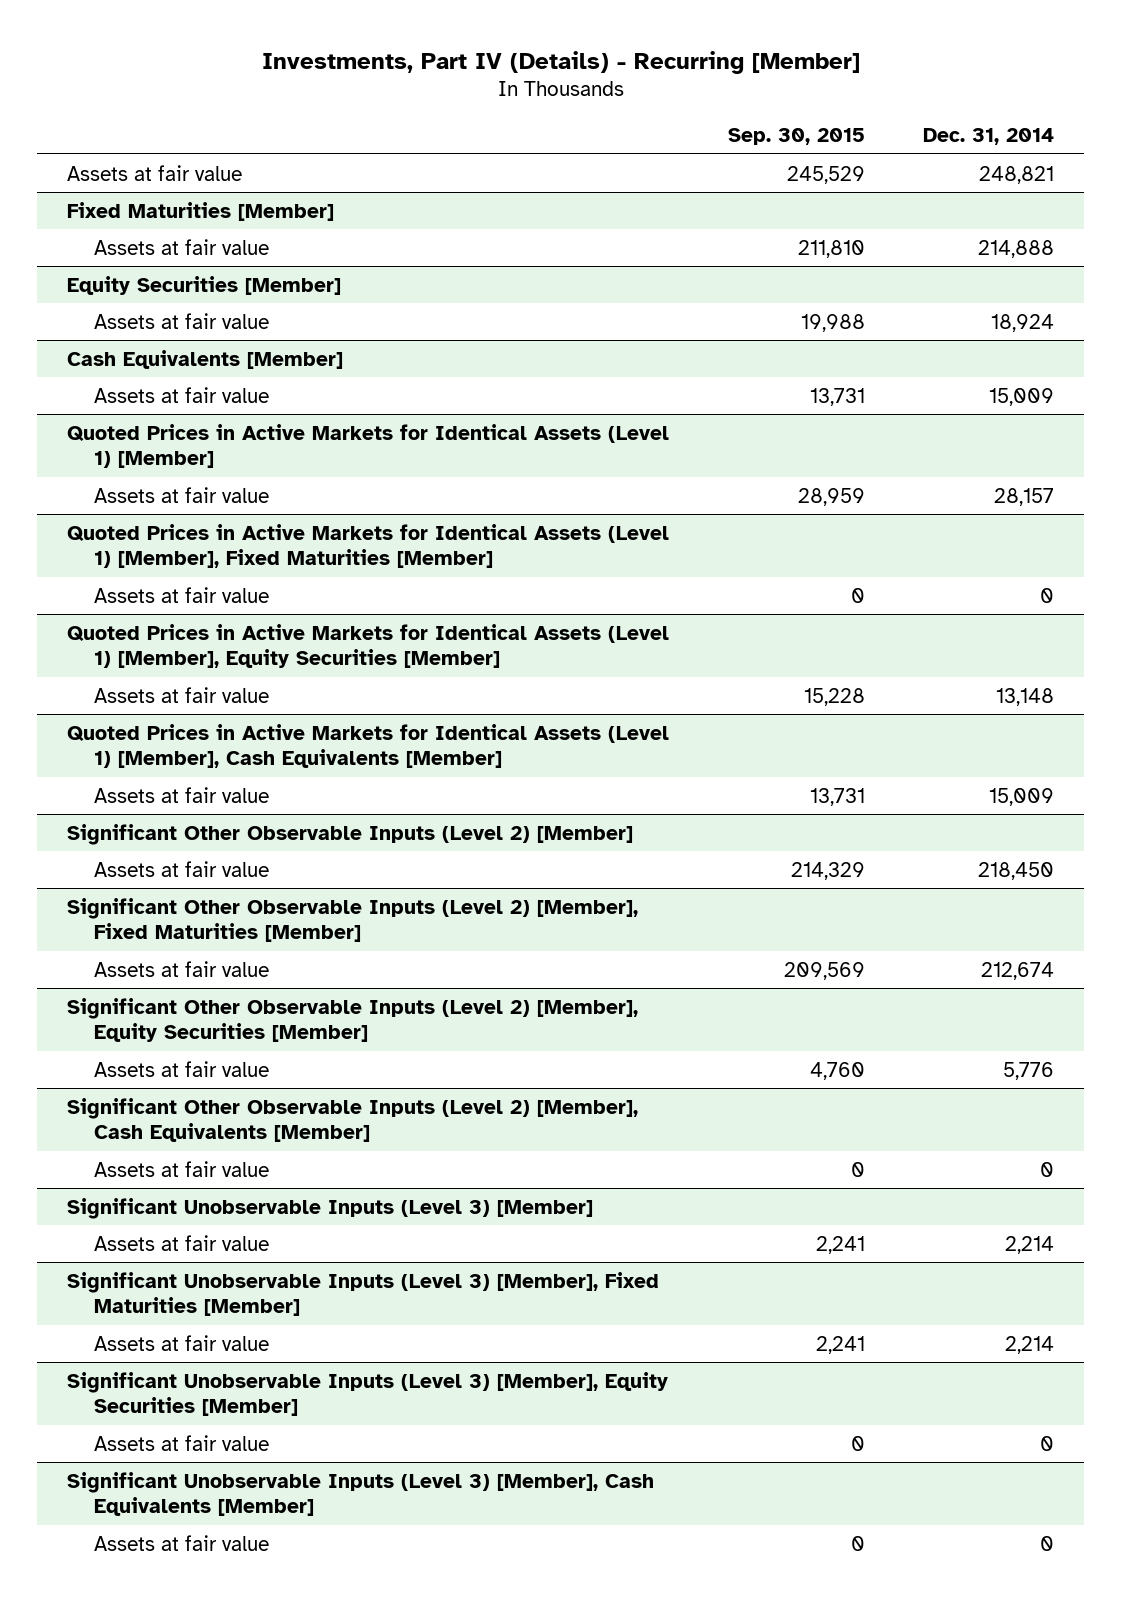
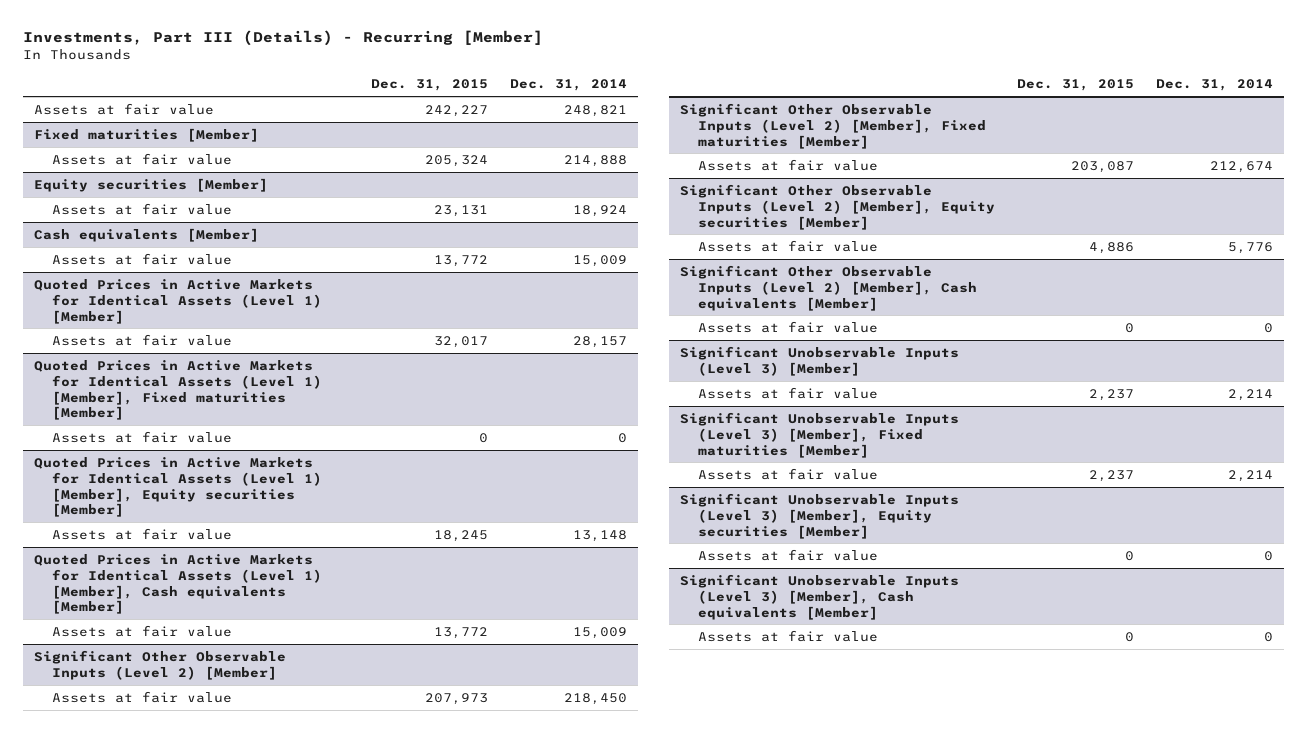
- Investments, Part IV (Details) - Recurring [Member]
+ Investments, Part III (Details) - Recurring [Member]
- | Sep. 30, 2015 | Dec. 31, 2014
+ | Dec. 31, 2015 | Dec. 31, 2014
- Fixed Maturities [Member]
+ Fixed maturities [Member]
- Equity Securities [Member]
+ Equity securities [Member]
- Cash Equivalents [Member]
+ Cash equivalents [Member]
- Quoted Prices in Active Markets for Identical Assets (Level 1) [Member], Fixed Maturities [Member]
+ Quoted Prices in Active Markets for Identical Assets (Level 1) [Member], Fixed maturities [Member]
- Quoted Prices in Active Markets for Identical Assets (Level 1) [Member], Equity Securities [Member]
+ Quoted Prices in Active Markets for Identical Assets (Level 1) [Member], Equity securities [Member]
- Quoted Prices in Active Markets for Identical Assets (Level 1) [Member], Cash Equivalents [Member]
+ Quoted Prices in Active Markets for Identical Assets (Level 1) [Member], Cash equivalents [Member]
- Significant Other Observable Inputs (Level 2) [Member], Fixed Maturities [Member]
+ Significant Other Observable Inputs (Level 2) [Member], Fixed maturities [Member]
- Significant Other Observable Inputs (Level 2) [Member], Equity Securities [Member]
+ Significant Other Observable Inputs (Level 2) [Member], Equity securities [Member]
- Significant Other Observable Inputs (Level 2) [Member], Cash Equivalents [Member]
+ Significant Other Observable Inputs (Level 2) [Member], Cash equivalents [Member]
- Significant Unobservable Inputs (Level 3) [Member], Fixed Maturities [Member]
+ Significant Unobservable Inputs (Level 3) [Member], Fixed maturities [Member]
- Significant Unobservable Inputs (Level 3) [Member], Equity Securities [Member]
+ Significant Unobservable Inputs (Level 3) [Member], Equity securities [Member]
- Significant Unobservable Inputs (Level 3) [Member], Cash Equivalents [Member]
+ Significant Unobservable Inputs (Level 3) [Member], Cash equivalents [Member]

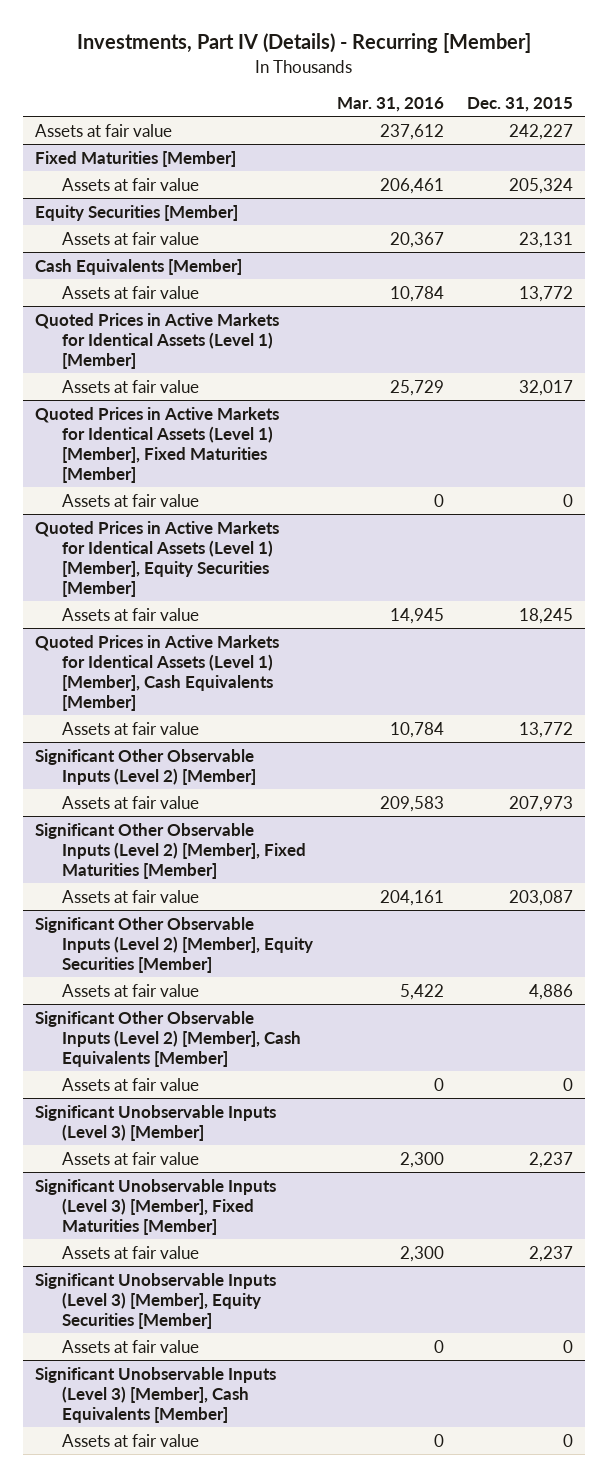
- Investments, Part III (Details) - Recurring [Member]
+ Investments, Part IV (Details) - Recurring [Member]
- | Dec. 31, 2015 | Dec. 31, 2014
+ | Mar. 31, 2016 | Dec. 31, 2015
- Fixed maturities [Member]
+ Fixed Maturities [Member]
- Equity securities [Member]
+ Equity Securities [Member]
- Cash equivalents [Member]
+ Cash Equivalents [Member]
- Quoted Prices in Active Markets for Identical Assets (Level 1) [Member], Fixed maturities [Member]
+ Quoted Prices in Active Markets for Identical Assets (Level 1) [Member], Fixed Maturities [Member]
- Quoted Prices in Active Markets for Identical Assets (Level 1) [Member], Equity securities [Member]
+ Quoted Prices in Active Markets for Identical Assets (Level 1) [Member], Equity Securities [Member]
- Quoted Prices in Active Markets for Identical Assets (Level 1) [Member], Cash equivalents [Member]
+ Quoted Prices in Active Markets for Identical Assets (Level 1) [Member], Cash Equivalents [Member]
- Significant Other Observable Inputs (Level 2) [Member], Fixed maturities [Member]
+ Significant Other Observable Inputs (Level 2) [Member], Fixed Maturities [Member]
- Significant Other Observable Inputs (Level 2) [Member], Equity securities [Member]
+ Significant Other Observable Inputs (Level 2) [Member], Equity Securities [Member]
- Significant Other Observable Inputs (Level 2) [Member], Cash equivalents [Member]
+ Significant Other Observable Inputs (Level 2) [Member], Cash Equivalents [Member]
- Significant Unobservable Inputs (Level 3) [Member], Fixed maturities [Member]
+ Significant Unobservable Inputs (Level 3) [Member], Fixed Maturities [Member]
- Significant Unobservable Inputs (Level 3) [Member], Equity securities [Member]
+ Significant Unobservable Inputs (Level 3) [Member], Equity Securities [Member]
- Significant Unobservable Inputs (Level 3) [Member], Cash equivalents [Member]
+ Significant Unobservable Inputs (Level 3) [Member], Cash Equivalents [Member]

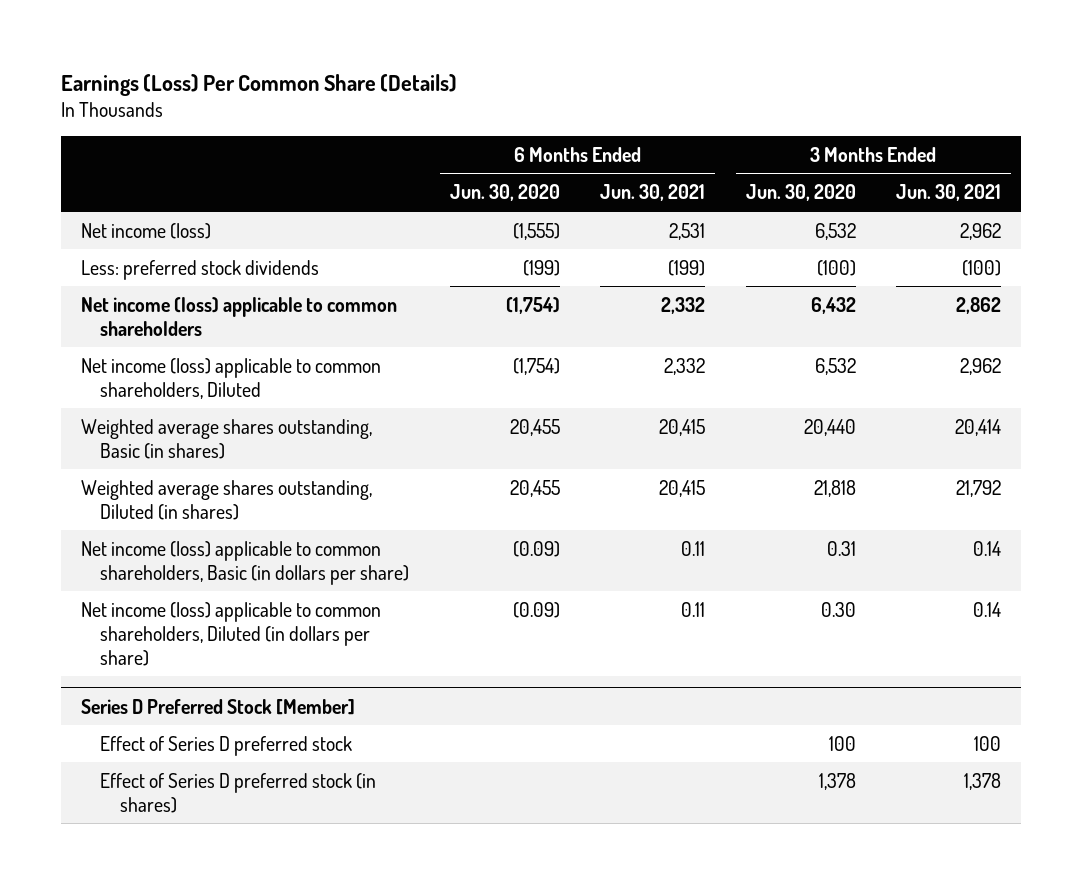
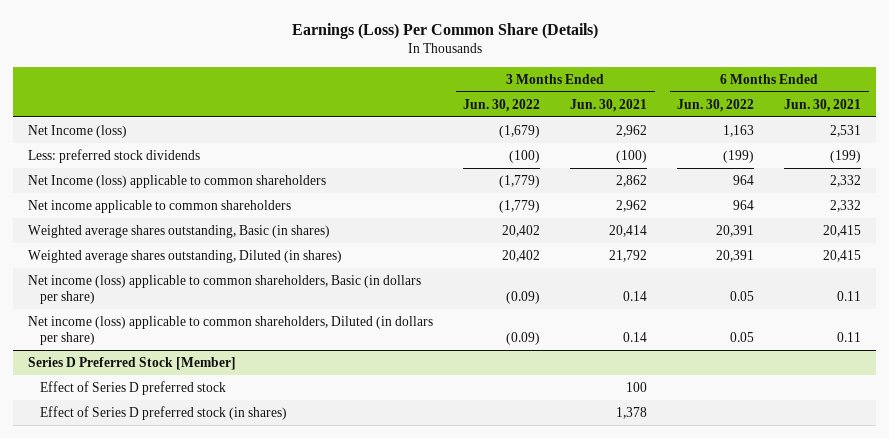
- | 6 Months Ended Jun. 30, 2020 | 6 Months Ended Jun. 30, 2021 | 3 Months Ended Jun. 30, 2020 | 3 Months Ended Jun. 30, 2021
+ | 3 Months Ended Jun. 30, 2022 | 3 Months Ended Jun. 30, 2021 | 6 Months Ended Jun. 30, 2022 | 6 Months Ended Jun. 30, 2021
- Net income (loss) | (1,555) | 2,531 | 6,532 | 2,962
+ Net Income (loss) | (1,679) | 2,962 | 1,163 | 2,531
- Net income (loss) applicable to common shareholders | (1,754) | 2,332 | 6,432 | 2,862
- Net income (loss) applicable to common shareholders, Diluted | (1,754) | 2,332 | 6,532 | 2,962
+ Net Income (loss) applicable to common shareholders | (1,779) | 2,862 | 964 | 2,332
+ Net income applicable to common shareholders | (1,779) | 2,962 | 964 | 2,332

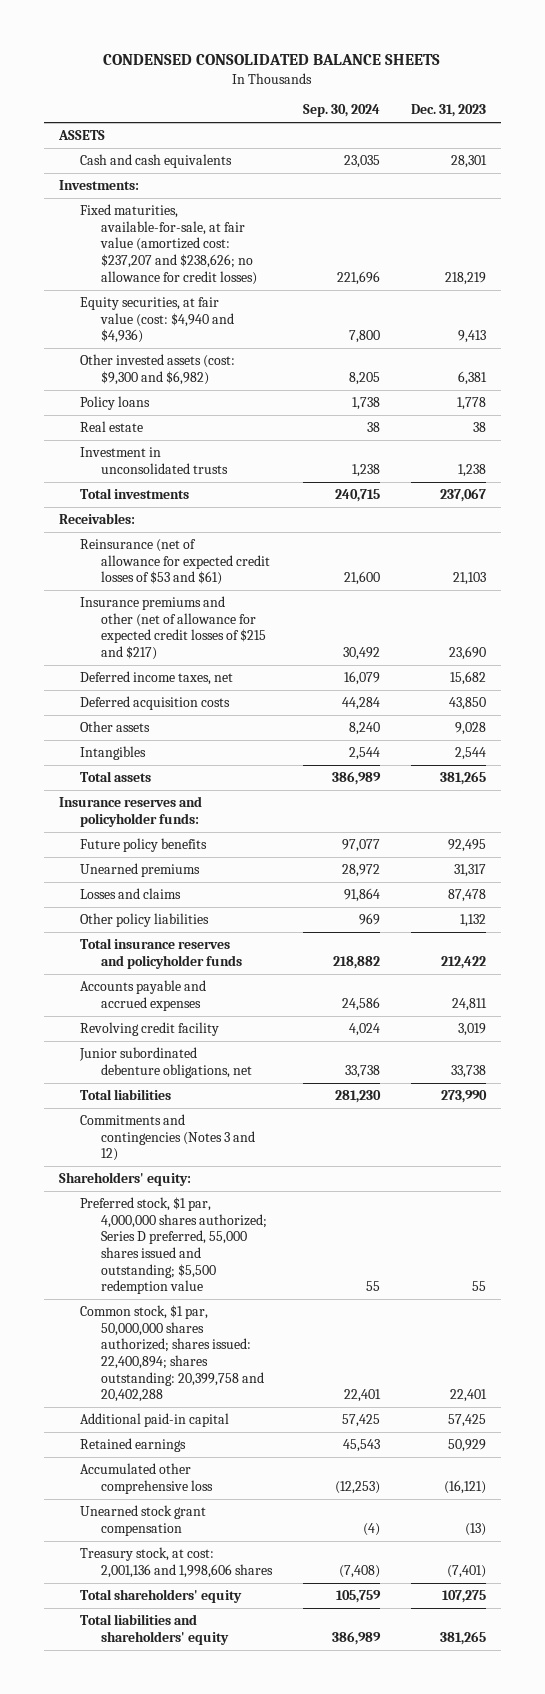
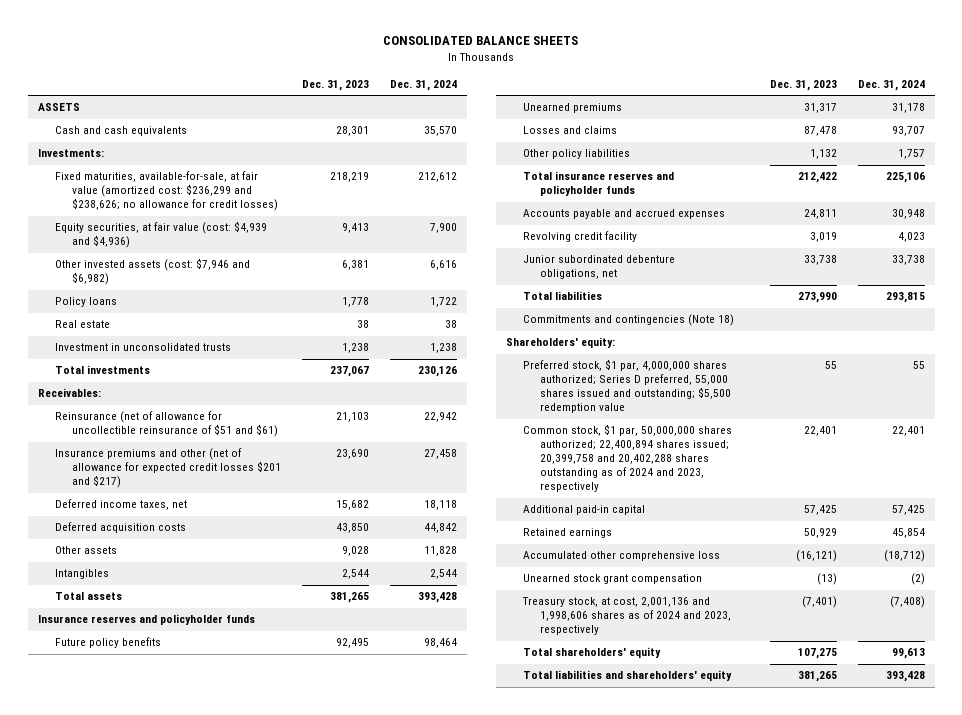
- CONDENSED CONSOLIDATED BALANCE SHEETS
+ CONSOLIDATED BALANCE SHEETS
- | Sep. 30, 2024 | Dec. 31, 2023
+ | Dec. 31, 2023 | Dec. 31, 2024
- Fixed maturities, available-for-sale, at fair value (amortized cost: $237,207 and $238,626; no allowance for credit losses) | 221,696 | 218,219
- Equity securities, at fair value (cost: $4,940 and $4,936) | 7,800 | 9,413
- Other invested assets (cost: $9,300 and $6,982) | 8,205 | 6,381
+ Fixed maturities, available-for-sale, at fair value (amortized cost: $236,299 and $238,626; no allowance for credit losses) | 218,219 | 212,612
+ Equity securities, at fair value (cost: $4,939 and $4,936) | 9,413 | 7,900
+ Other invested assets (cost: $7,946 and $6,982) | 6,381 | 6,616
- Reinsurance (net of allowance for expected credit losses of $53 and $61) | 21,600 | 21,103
- Insurance premiums and other (net of allowance for expected credit losses of $215 and $217) | 30,492 | 23,690
+ Reinsurance (net of allowance for uncollectible reinsurance of $51 and $61) | 21,103 | 22,942
+ Insurance premiums and other (net of allowance for expected credit losses $201 and $217) | 23,690 | 27,458
- Insurance reserves and policyholder funds:
+ Insurance reserves and policyholder funds
- Commitments and contingencies (Notes 3 and 12)
+ Commitments and contingencies (Note 18)
- Common stock, $1 par, 50,000,000 shares authorized; shares issued: 22,400,894; shares outstanding: 20,399,758 and 20,402,288 | 22,401 | 22,401
+ Common stock, $1 par, 50,000,000 shares authorized; 22,400,894 shares issued; 20,399,758 and 20,402,288 shares outstanding as of 2024 and 2023, respectively | 22,401 | 22,401
- Treasury stock, at cost: 2,001,136 and 1,998,606 shares | (7,408) | (7,401)
+ Treasury stock, at cost, 2,001,136 and 1,998,606 shares as of 2024 and 2023, respectively | (7,401) | (7,408)

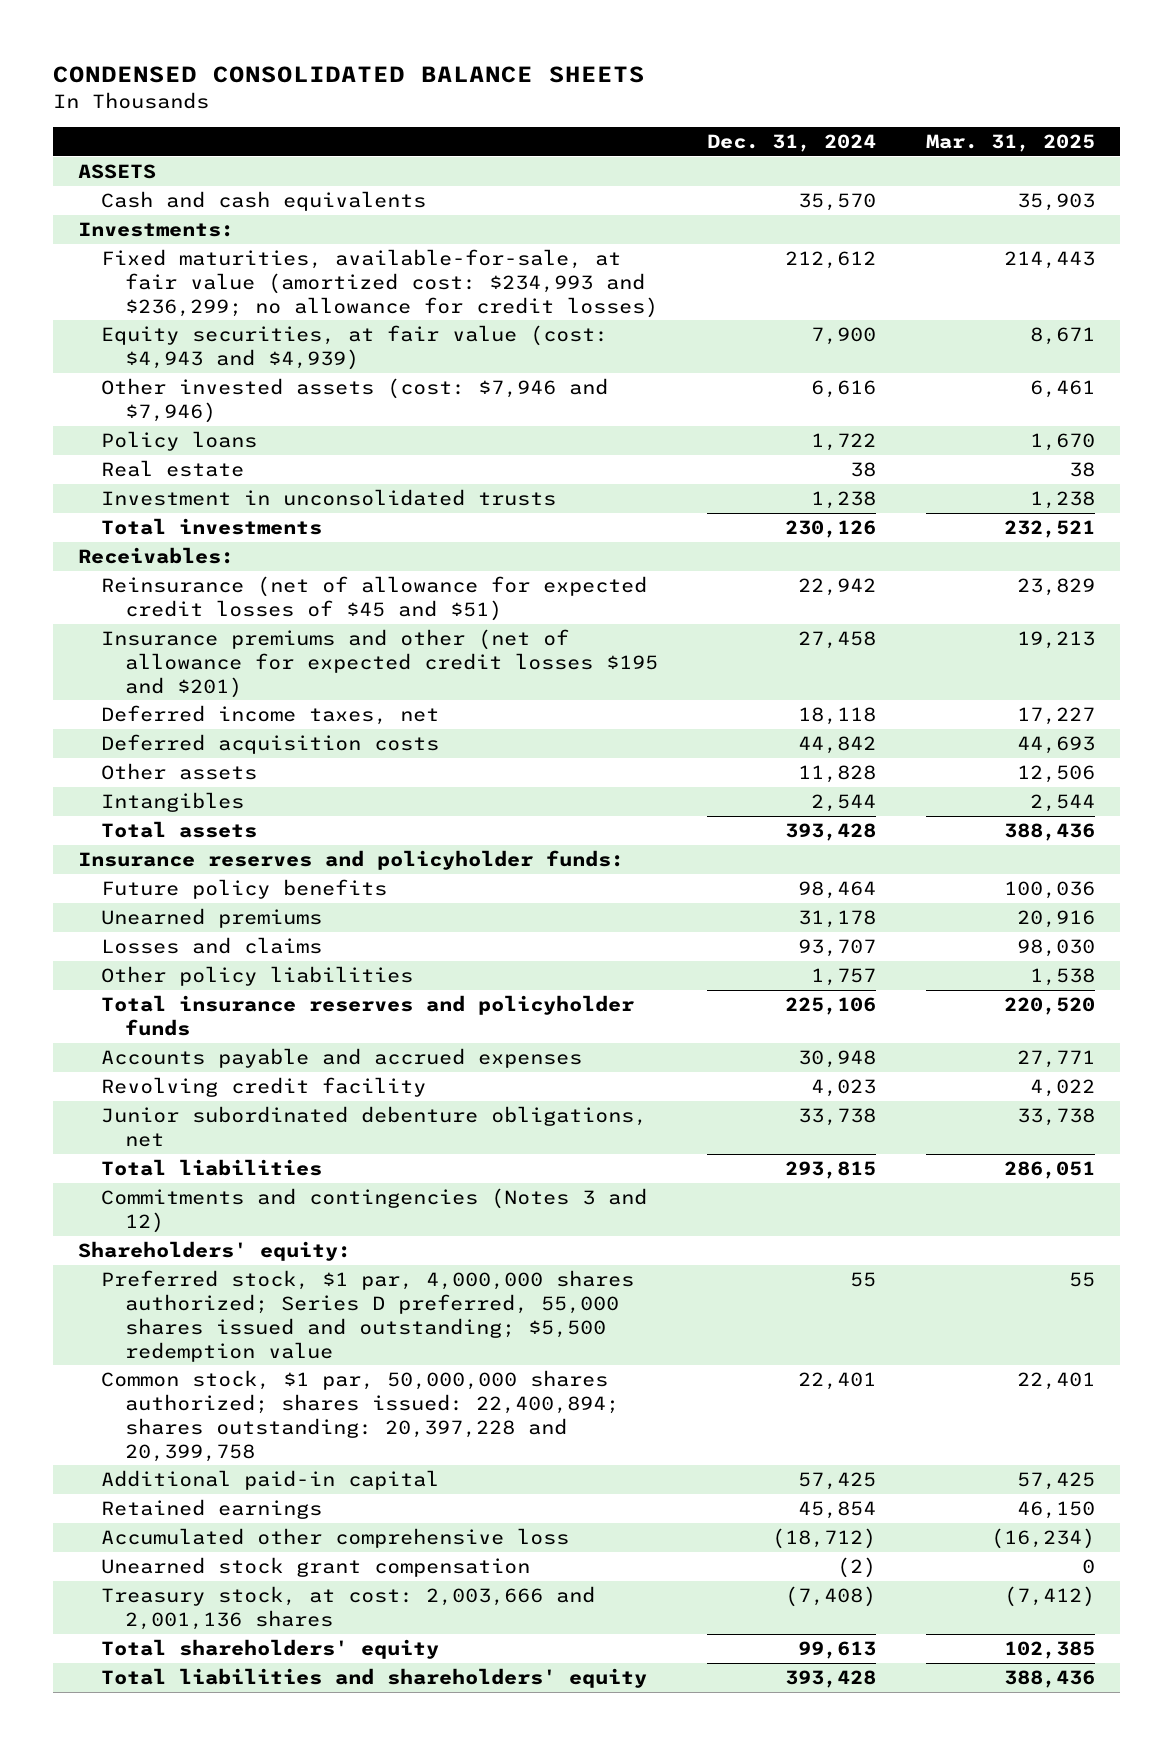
- CONSOLIDATED BALANCE SHEETS
+ CONDENSED CONSOLIDATED BALANCE SHEETS
- | Dec. 31, 2023 | Dec. 31, 2024
+ | Dec. 31, 2024 | Mar. 31, 2025
- Fixed maturities, available-for-sale, at fair value (amortized cost: $236,299 and $238,626; no allowance for credit losses) | 218,219 | 212,612
- Equity securities, at fair value (cost: $4,939 and $4,936) | 9,413 | 7,900
- Other invested assets (cost: $7,946 and $6,982) | 6,381 | 6,616
+ Fixed maturities, available-for-sale, at fair value (amortized cost: $234,993 and $236,299; no allowance for credit losses) | 212,612 | 214,443
+ Equity securities, at fair value (cost: $4,943 and $4,939) | 7,900 | 8,671
+ Other invested assets (cost: $7,946 and $7,946) | 6,616 | 6,461
- Reinsurance (net of allowance for uncollectible reinsurance of $51 and $61) | 21,103 | 22,942
- Insurance premiums and other (net of allowance for expected credit losses $201 and $217) | 23,690 | 27,458
+ Reinsurance (net of allowance for expected credit losses of $45 and $51) | 22,942 | 23,829
+ Insurance premiums and other (net of allowance for expected credit losses $195 and $201) | 27,458 | 19,213
- Insurance reserves and policyholder funds
+ Insurance reserves and policyholder funds:
- Commitments and contingencies (Note 18)
+ Commitments and contingencies (Notes 3 and 12)
- Common stock, $1 par, 50,000,000 shares authorized; 22,400,894 shares issued; 20,399,758 and 20,402,288 shares outstanding as of 2024 and 2023, respectively | 22,401 | 22,401
+ Common stock, $1 par, 50,000,000 shares authorized; shares issued: 22,400,894; shares outstanding: 20,397,228 and 20,399,758 | 22,401 | 22,401
- Treasury stock, at cost, 2,001,136 and 1,998,606 shares as of 2024 and 2023, respectively | (7,401) | (7,408)
+ Treasury stock, at cost: 2,003,666 and 2,001,136 shares | (7,408) | (7,412)

